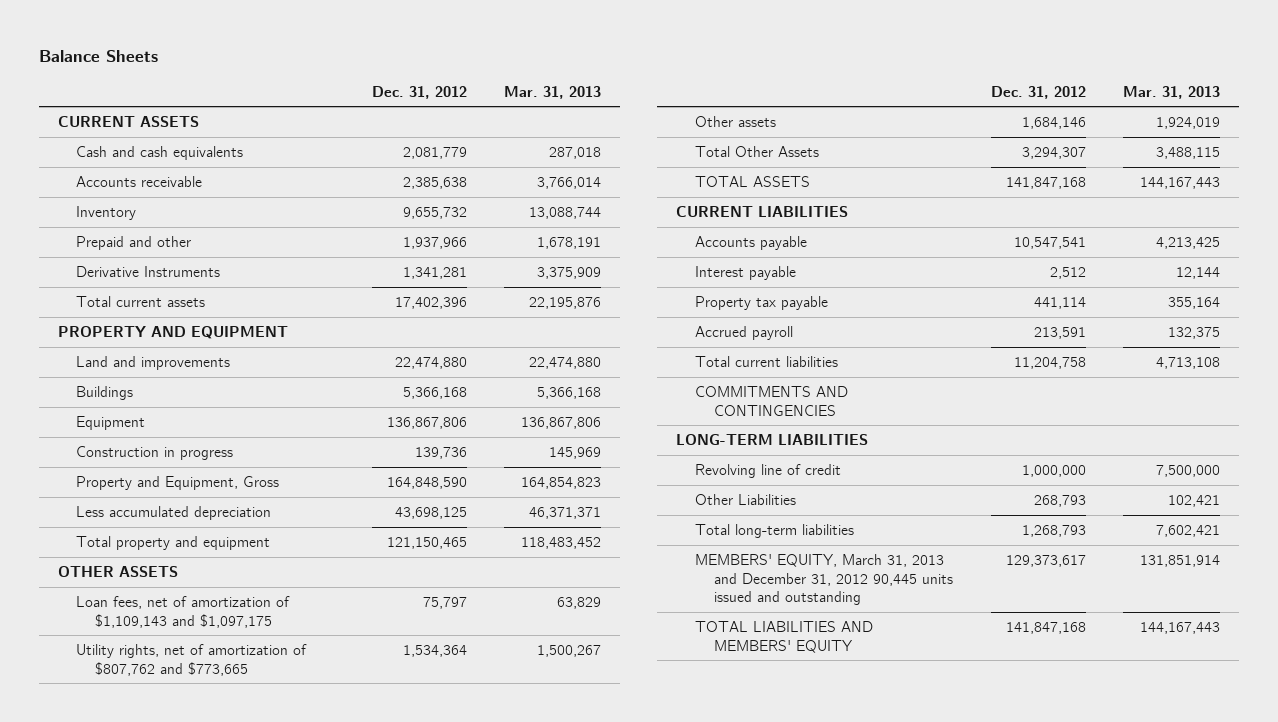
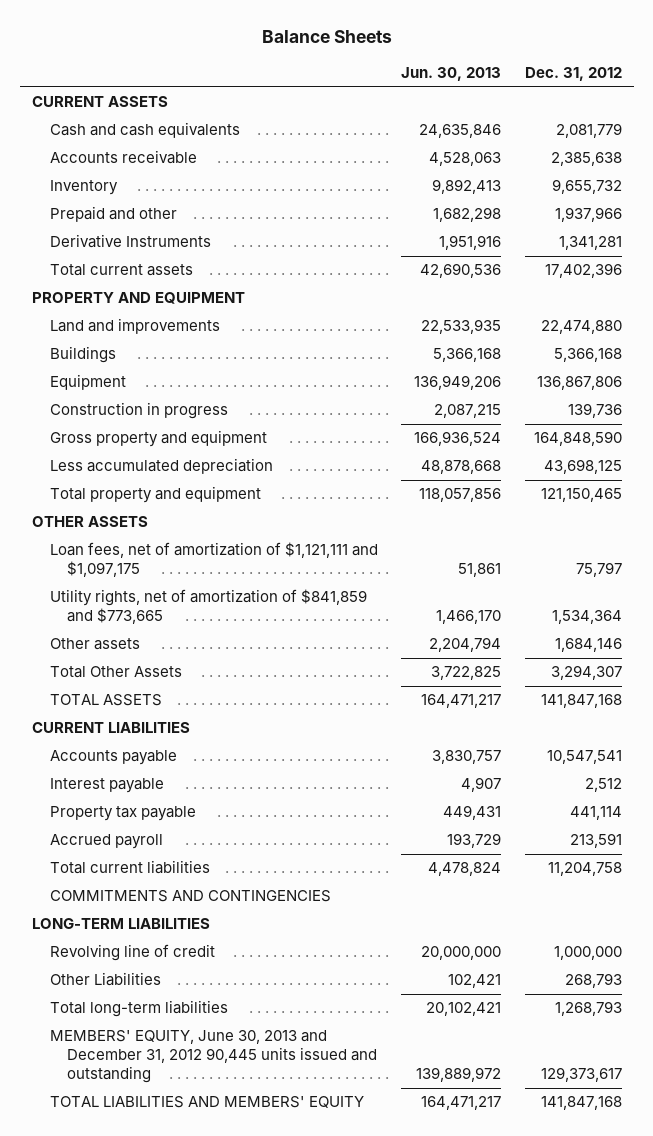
- | Dec. 31, 2012 | Mar. 31, 2013
+ | Jun. 30, 2013 | Dec. 31, 2012
- Property and Equipment, Gross | 164,848,590 | 164,854,823
+ Gross property and equipment | 166,936,524 | 164,848,590
- Loan fees, net of amortization of $1,109,143 and $1,097,175 | 75,797 | 63,829
- Utility rights, net of amortization of $807,762 and $773,665 | 1,534,364 | 1,500,267
+ Loan fees, net of amortization of $1,121,111 and $1,097,175 | 51,861 | 75,797
+ Utility rights, net of amortization of $841,859 and $773,665 | 1,466,170 | 1,534,364
- MEMBERS' EQUITY, March 31, 2013 and December 31, 2012 90,445 units issued and outstanding | 129,373,617 | 131,851,914
+ MEMBERS' EQUITY, June 30, 2013 and December 31, 2012 90,445 units issued and outstanding | 139,889,972 | 129,373,617

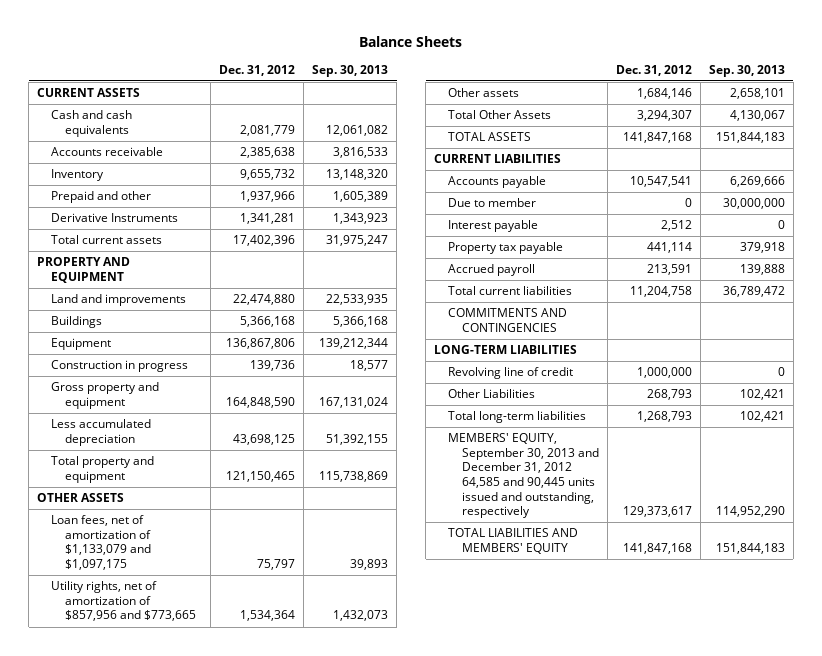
- | Jun. 30, 2013 | Dec. 31, 2012
+ | Dec. 31, 2012 | Sep. 30, 2013
- Loan fees, net of amortization of $1,121,111 and $1,097,175 | 51,861 | 75,797
- Utility rights, net of amortization of $841,859 and $773,665 | 1,466,170 | 1,534,364
+ Loan fees, net of amortization of $1,133,079 and $1,097,175 | 75,797 | 39,893
+ Utility rights, net of amortization of $857,956 and $773,665 | 1,534,364 | 1,432,073
+ Due to member | 0 | 30,000,000
- MEMBERS' EQUITY, June 30, 2013 and December 31, 2012 90,445 units issued and outstanding | 139,889,972 | 129,373,617
+ MEMBERS' EQUITY, September 30, 2013 and December 31, 2012 64,585 and 90,445 units issued and outstanding, respectively | 129,373,617 | 114,952,290

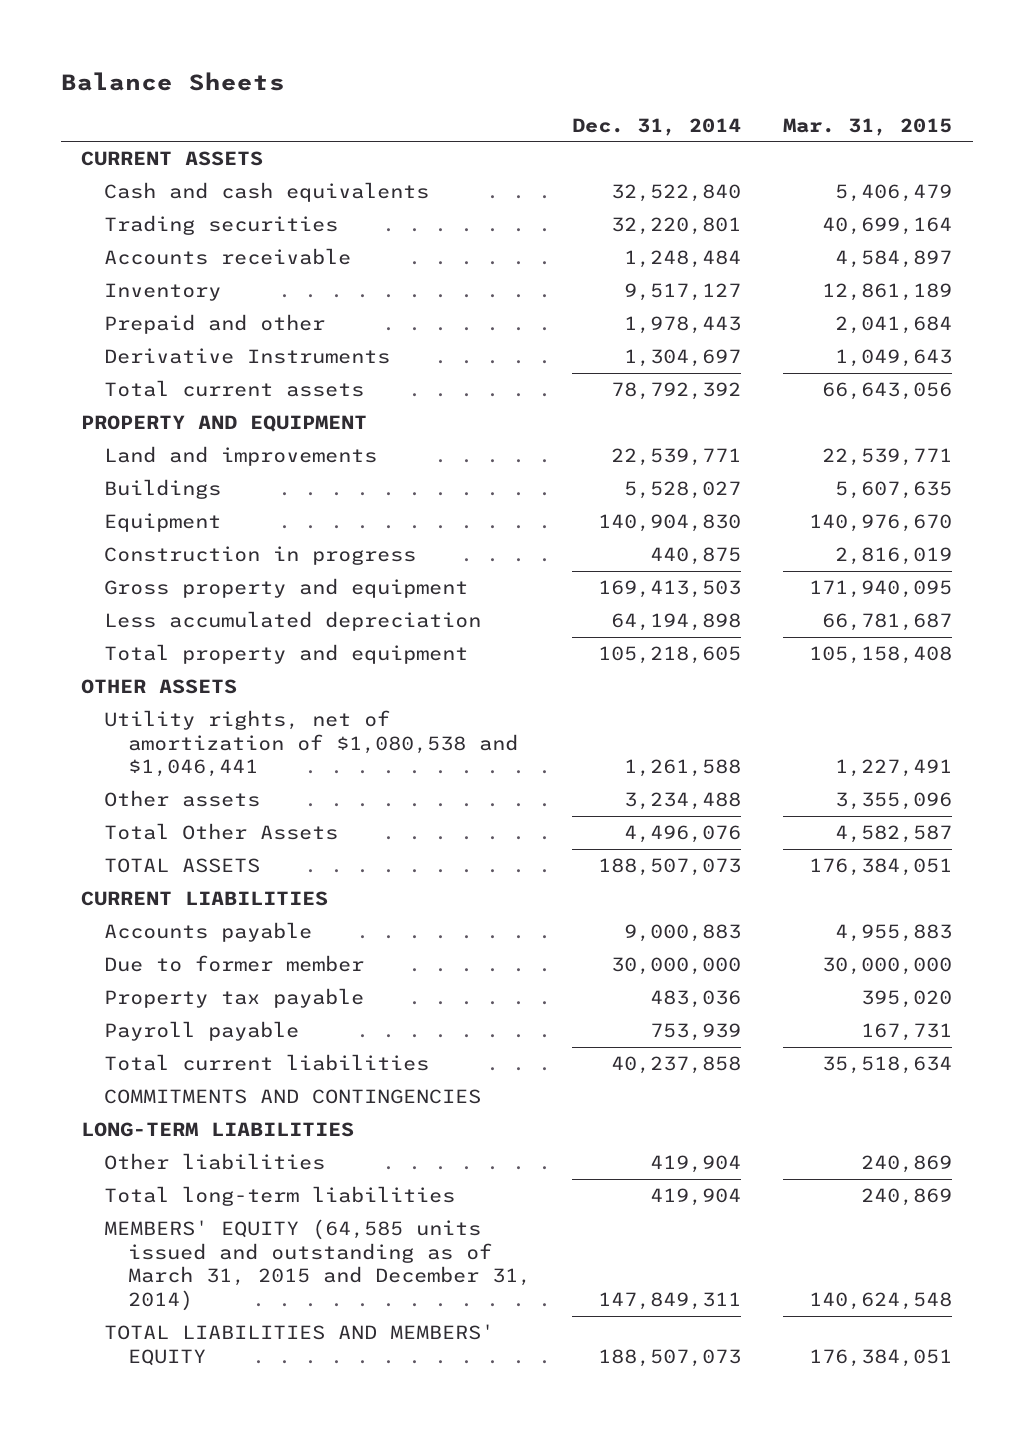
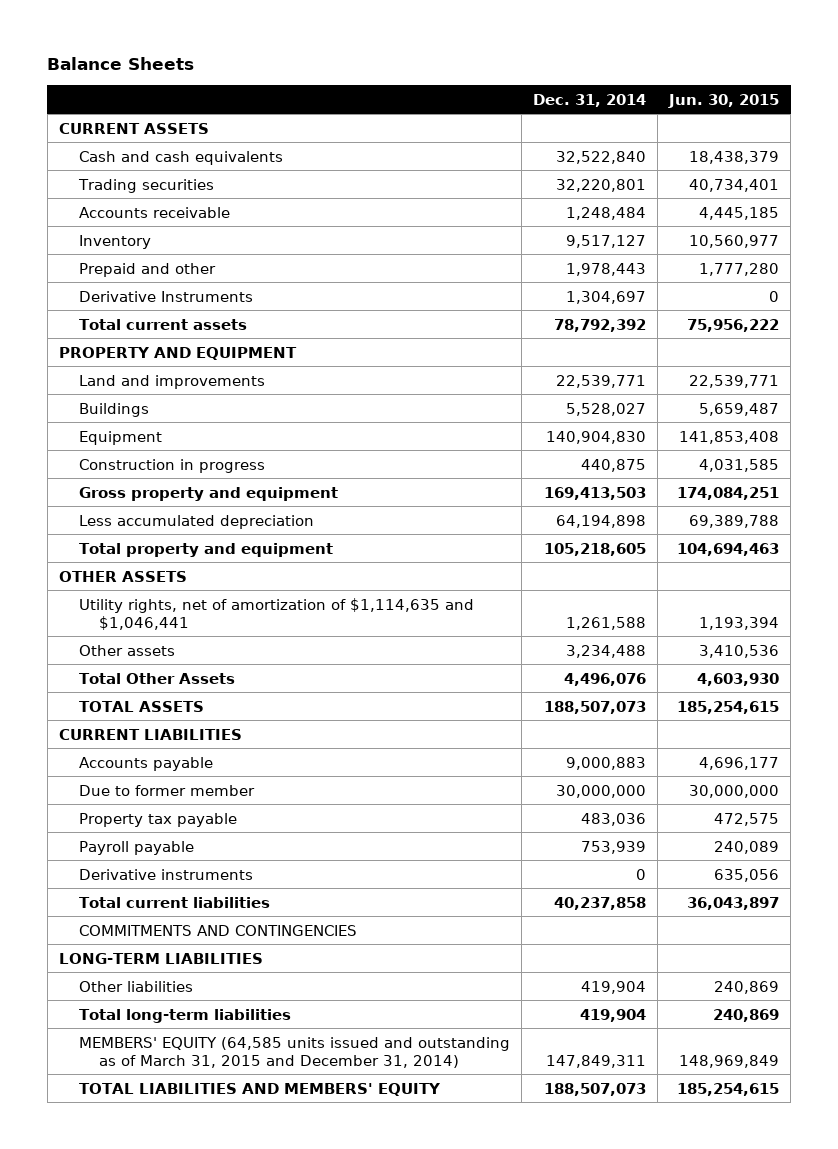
- | Dec. 31, 2014 | Mar. 31, 2015
+ | Dec. 31, 2014 | Jun. 30, 2015
- Utility rights, net of amortization of $1,080,538 and $1,046,441 | 1,261,588 | 1,227,491
+ Utility rights, net of amortization of $1,114,635 and $1,046,441 | 1,261,588 | 1,193,394
+ Derivative instruments | 0 | 635,056

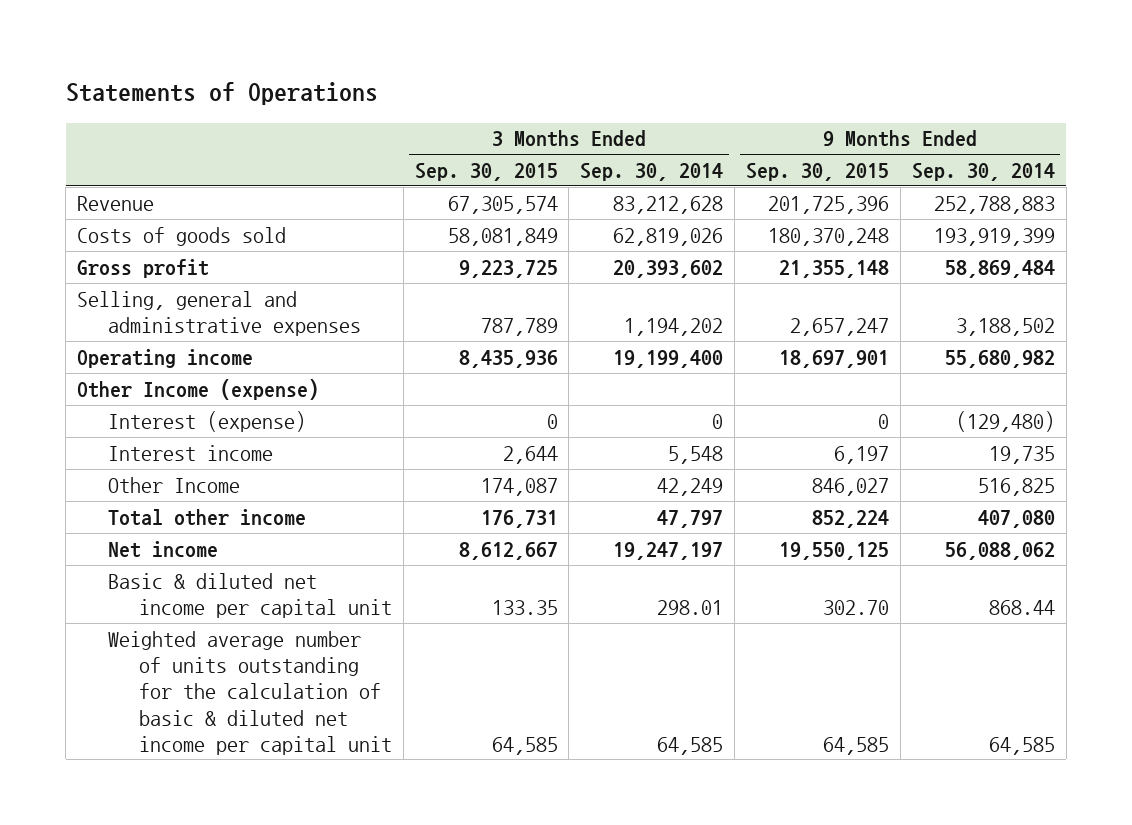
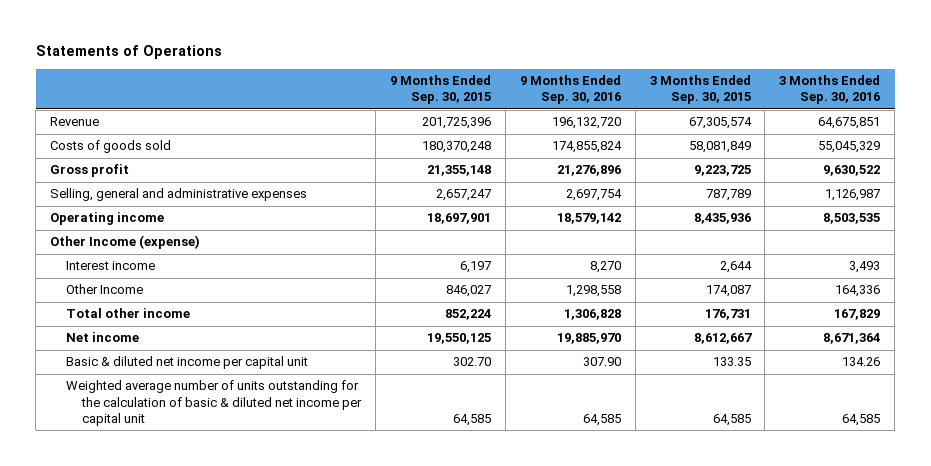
- | 3 Months Ended Sep. 30, 2015 | 3 Months Ended Sep. 30, 2014 | 9 Months Ended Sep. 30, 2015 | 9 Months Ended Sep. 30, 2014
+ | 9 Months Ended Sep. 30, 2015 | 9 Months Ended Sep. 30, 2016 | 3 Months Ended Sep. 30, 2015 | 3 Months Ended Sep. 30, 2016
- Interest (expense) | 0 | 0 | 0 | (129,480)

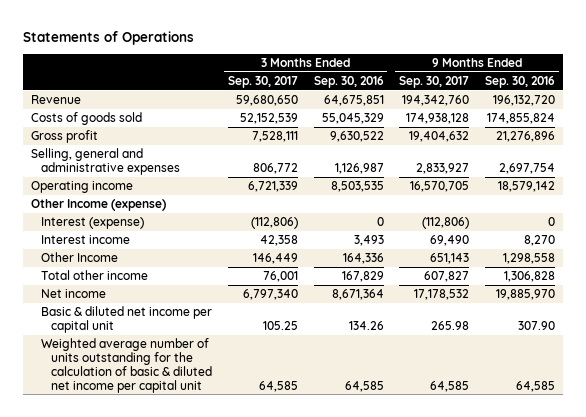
- | 9 Months Ended Sep. 30, 2015 | 9 Months Ended Sep. 30, 2016 | 3 Months Ended Sep. 30, 2015 | 3 Months Ended Sep. 30, 2016
+ | 3 Months Ended Sep. 30, 2017 | 3 Months Ended Sep. 30, 2016 | 9 Months Ended Sep. 30, 2017 | 9 Months Ended Sep. 30, 2016
+ Interest (expense) | (112,806) | 0 | (112,806) | 0

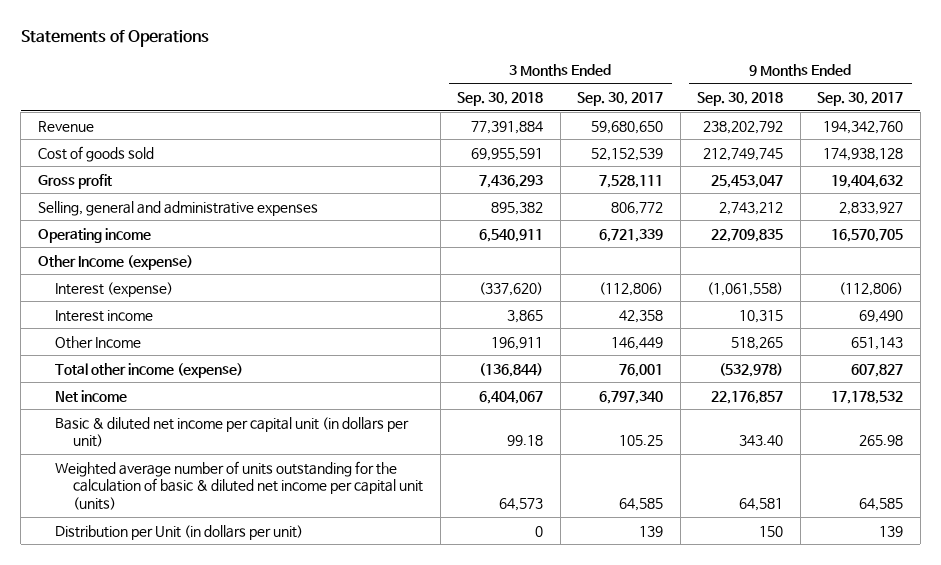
- | 3 Months Ended Sep. 30, 2017 | 3 Months Ended Sep. 30, 2016 | 9 Months Ended Sep. 30, 2017 | 9 Months Ended Sep. 30, 2016
+ | 3 Months Ended Sep. 30, 2018 | 3 Months Ended Sep. 30, 2017 | 9 Months Ended Sep. 30, 2018 | 9 Months Ended Sep. 30, 2017
- Costs of goods sold | 52,152,539 | 55,045,329 | 174,938,128 | 174,855,824
+ Cost of goods sold | 69,955,591 | 52,152,539 | 212,749,745 | 174,938,128
- Total other income | 76,001 | 167,829 | 607,827 | 1,306,828
+ Total other income (expense) | (136,844) | 76,001 | (532,978) | 607,827
- Basic & diluted net income per capital unit | 105.25 | 134.26 | 265.98 | 307.90
- Weighted average number of units outstanding for the calculation of basic & diluted net income per capital unit | 64,585 | 64,585 | 64,585 | 64,585
+ Basic & diluted net income per capital unit (in dollars per unit) | 99.18 | 105.25 | 343.40 | 265.98
+ Weighted average number of units outstanding for the calculation of basic & diluted net income per capital unit (units) | 64,573 | 64,585 | 64,581 | 64,585
+ Distribution per Unit (in dollars per unit) | 0 | 139 | 150 | 139

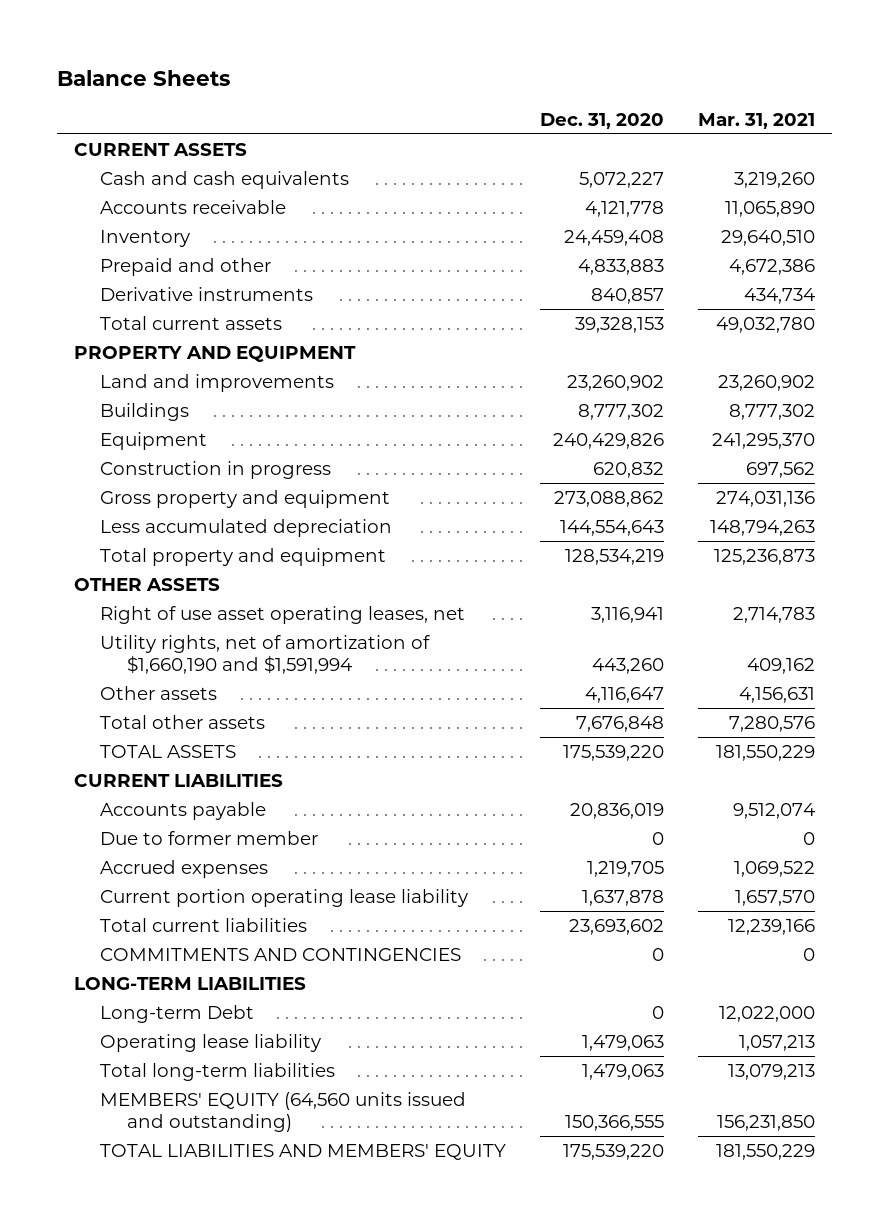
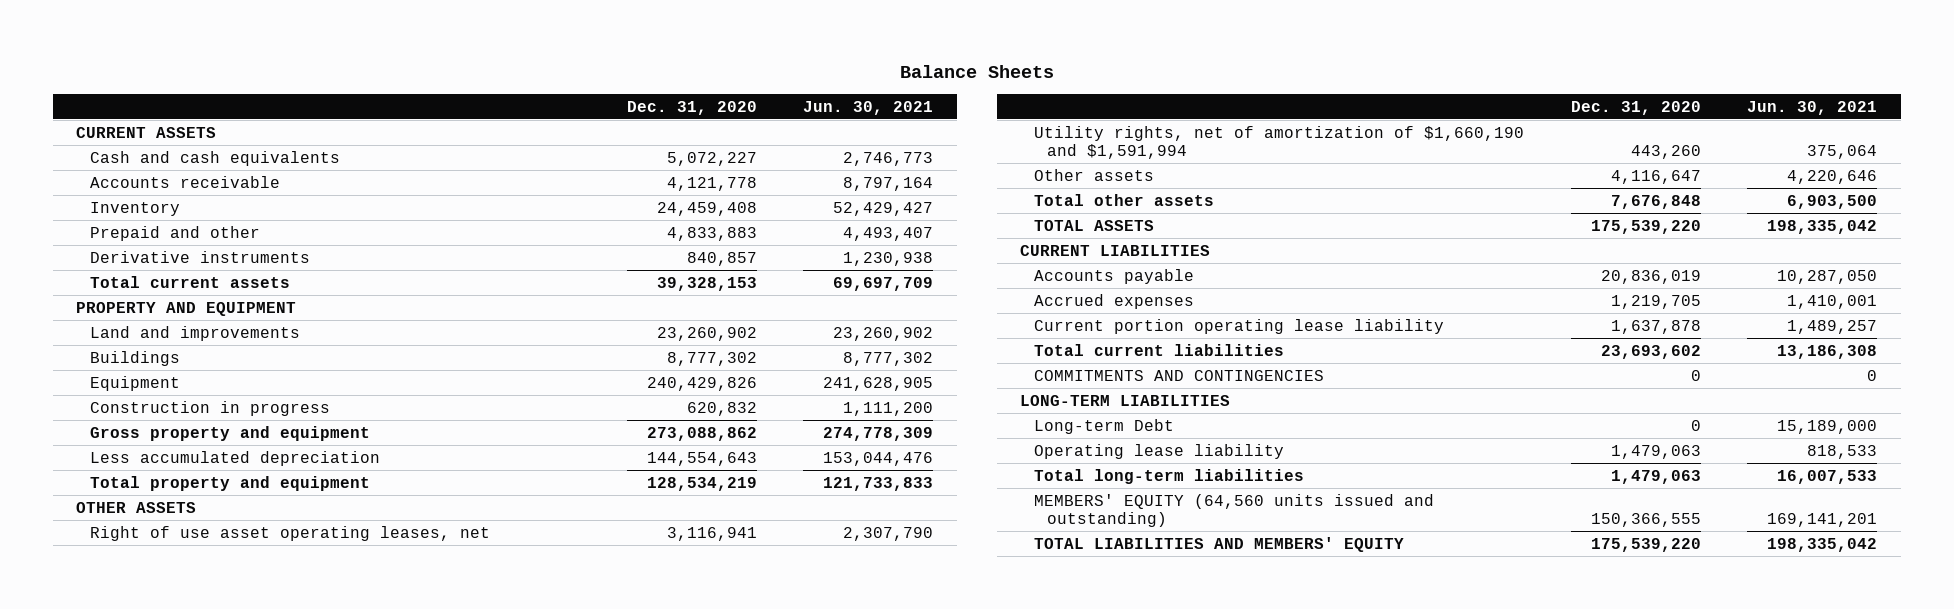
- | Dec. 31, 2020 | Mar. 31, 2021
+ | Dec. 31, 2020 | Jun. 30, 2021
- Due to former member | 0 | 0

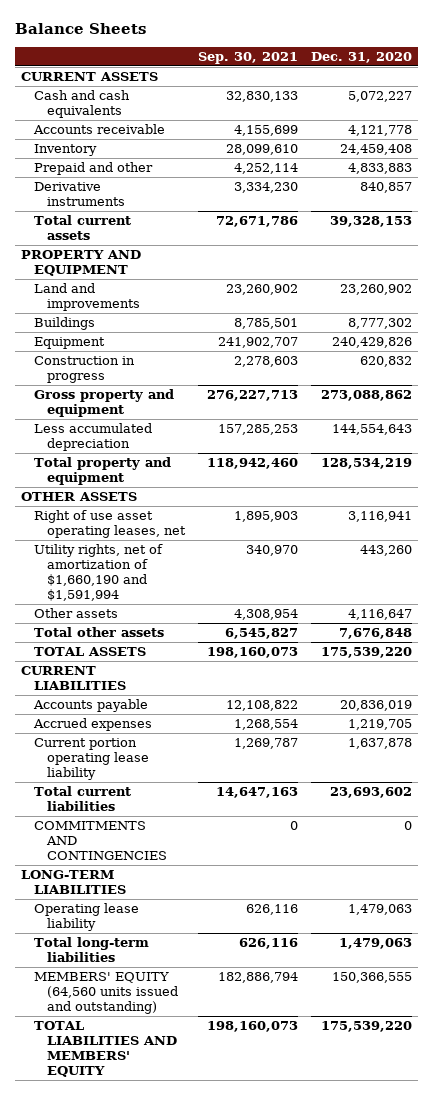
- | Dec. 31, 2020 | Jun. 30, 2021
+ | Sep. 30, 2021 | Dec. 31, 2020
- Long-term Debt | 0 | 15,189,000

